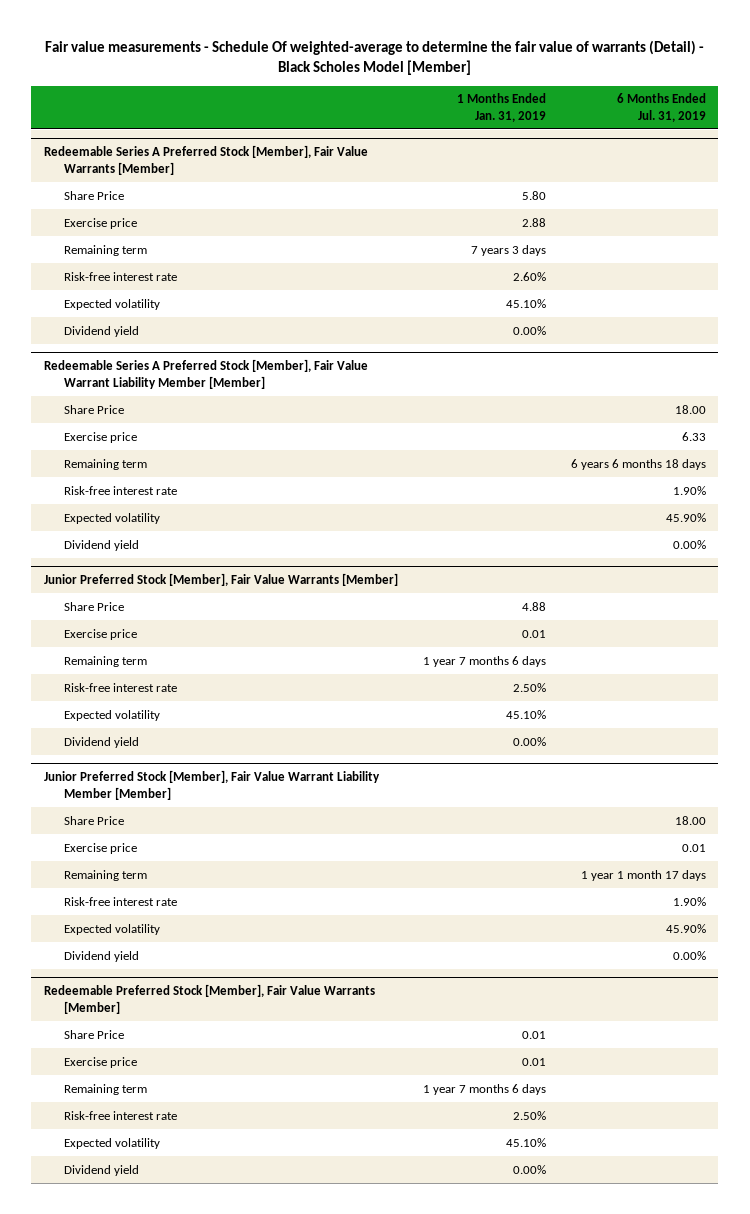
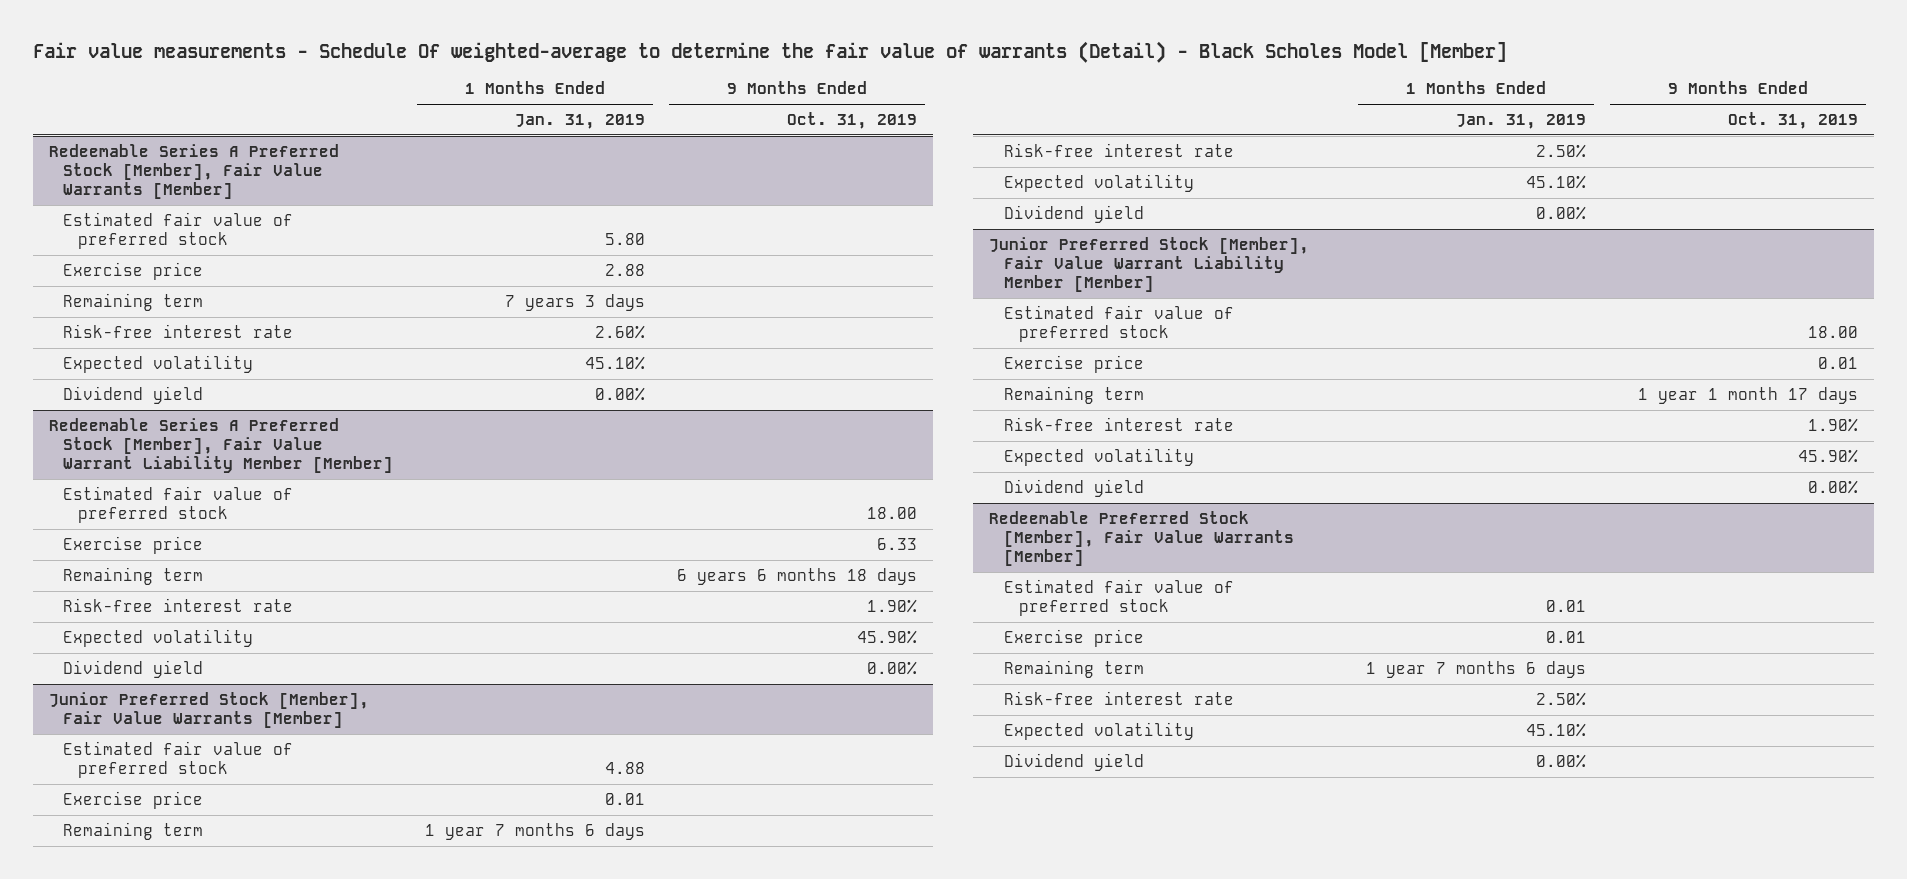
- | 1 Months Ended Jan. 31, 2019 | 6 Months Ended Jul. 31, 2019
+ | 1 Months Ended Jan. 31, 2019 | 9 Months Ended Oct. 31, 2019
@ Redeemable Series A Preferred Stock [Member], Fair Value Warrants [Member]
- Share Price | 5.80 |
+ Estimated fair value of preferred stock | 5.80 |
@ Redeemable Series A Preferred Stock [Member], Fair Value Warrant Liability Member [Member]
- Share Price | | 18.00
+ Estimated fair value of preferred stock | | 18.00
@ Junior Preferred Stock [Member], Fair Value Warrants [Member]
- Share Price | 4.88 |
+ Estimated fair value of preferred stock | 4.88 |
@ Junior Preferred Stock [Member], Fair Value Warrant Liability Member [Member]
- Share Price | | 18.00
+ Estimated fair value of preferred stock | | 18.00
@ Redeemable Preferred Stock [Member], Fair Value Warrants [Member]
- Share Price | 0.01 |
+ Estimated fair value of preferred stock | 0.01 |

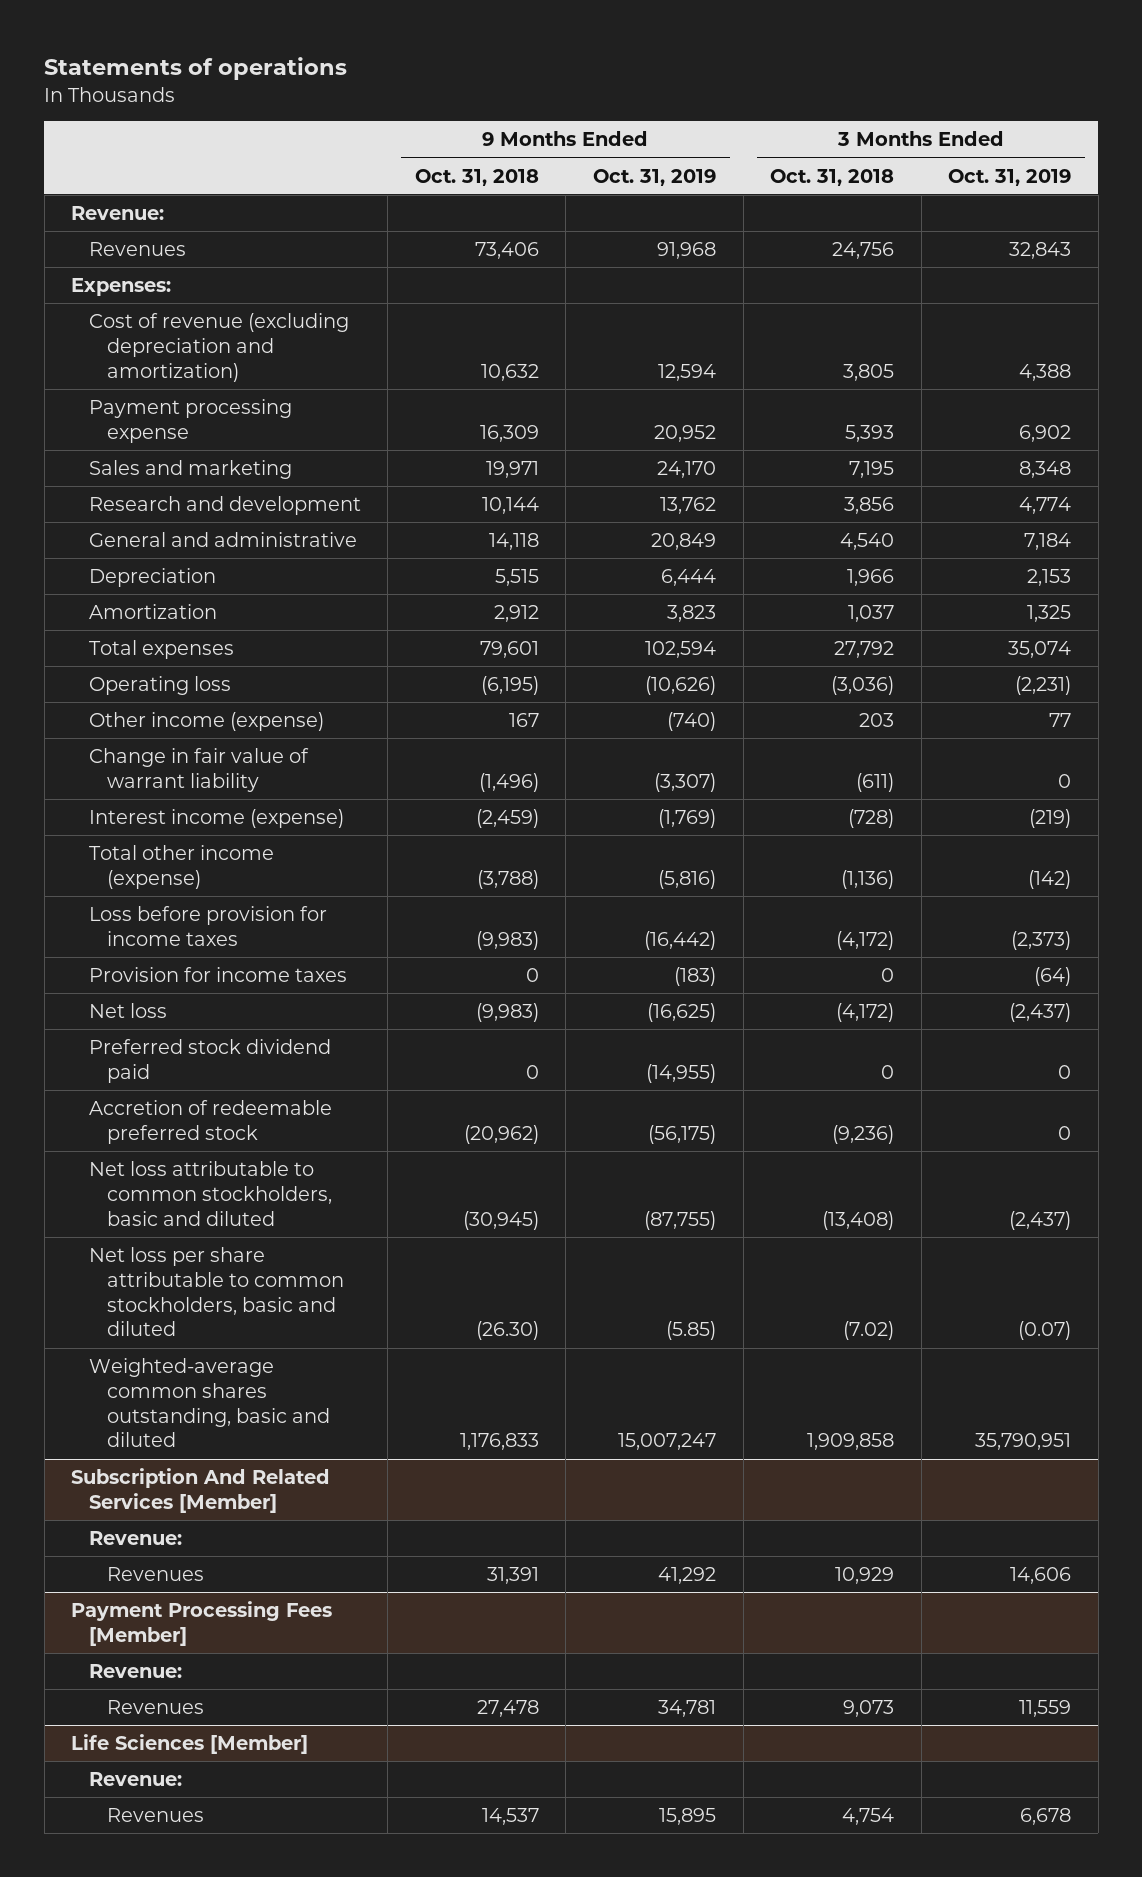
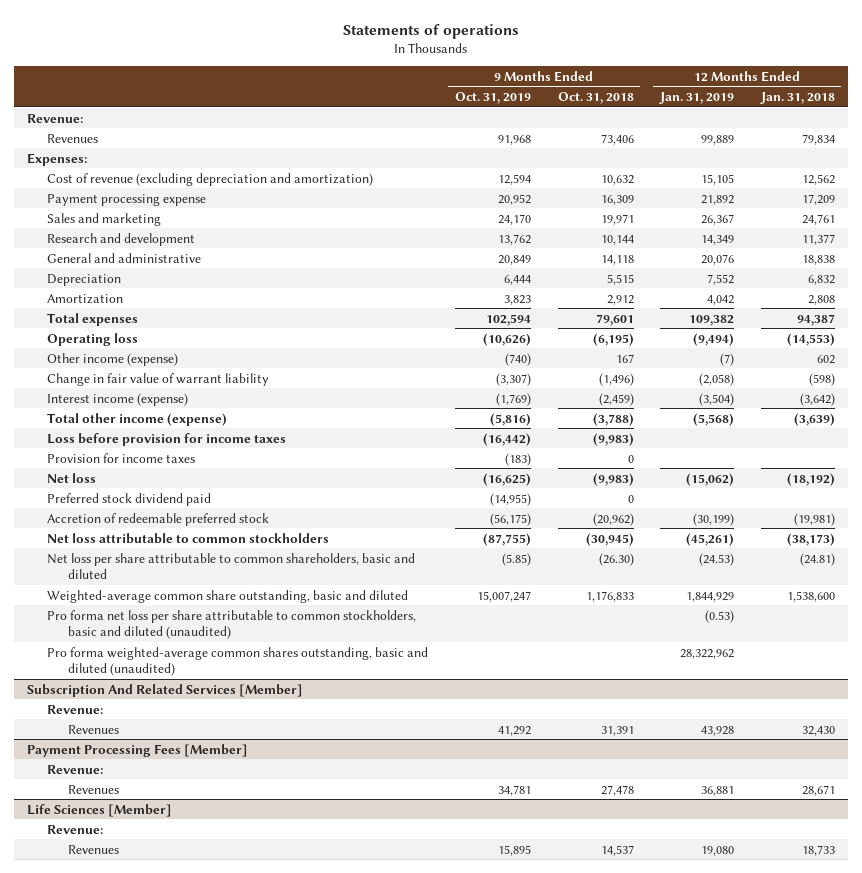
- | 9 Months Ended Oct. 31, 2018 | 9 Months Ended Oct. 31, 2019 | 3 Months Ended Oct. 31, 2018 | 3 Months Ended Oct. 31, 2019
+ | 9 Months Ended Oct. 31, 2019 | 9 Months Ended Oct. 31, 2018 | 12 Months Ended Jan. 31, 2019 | 12 Months Ended Jan. 31, 2018
- Net loss attributable to common stockholders, basic and diluted | (30,945) | (87,755) | (13,408) | (2,437)
- Net loss per share attributable to common stockholders, basic and diluted | (26.30) | (5.85) | (7.02) | (0.07)
- Weighted-average common shares outstanding, basic and diluted | 1,176,833 | 15,007,247 | 1,909,858 | 35,790,951
+ Net loss attributable to common stockholders | (87,755) | (30,945) | (45,261) | (38,173)
+ Net loss per share attributable to common shareholders, basic and diluted | (5.85) | (26.30) | (24.53) | (24.81)
+ Weighted-average common share outstanding, basic and diluted | 15,007,247 | 1,176,833 | 1,844,929 | 1,538,600
+ Pro forma net loss per share attributable to common stockholders, basic and diluted (unaudited) | | | (0.53) |
+ Pro forma weighted-average common shares outstanding, basic and diluted (unaudited) | | | 28,322,962 |

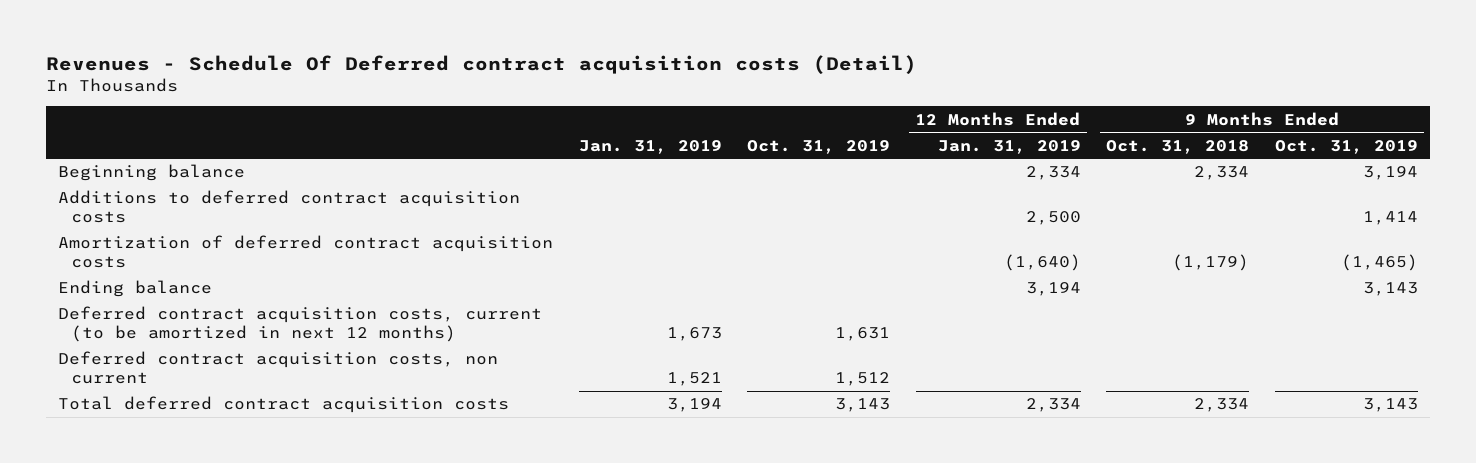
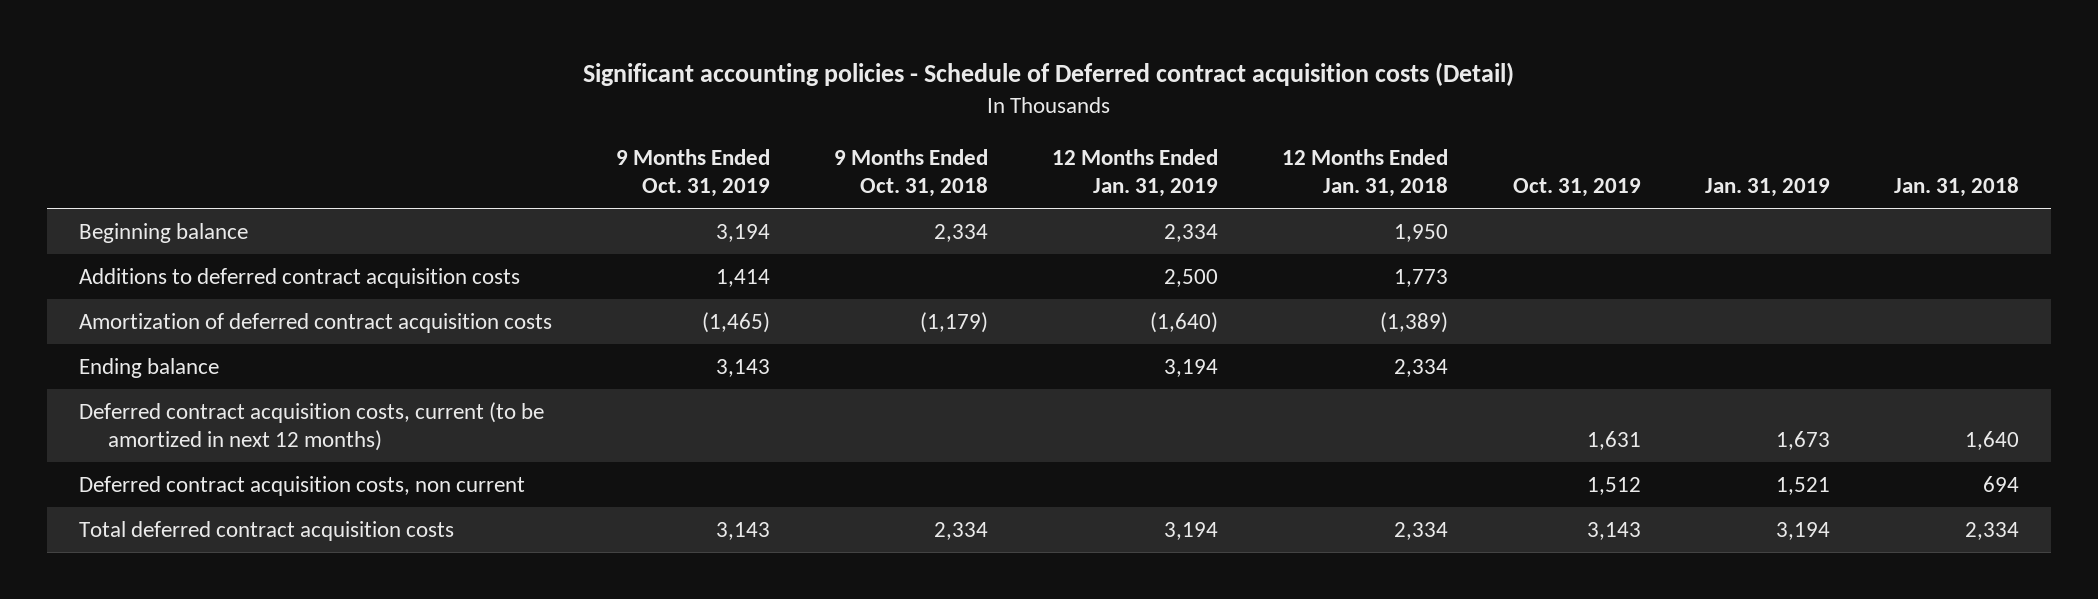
- Revenues - Schedule Of Deferred contract acquisition costs (Detail)
+ Significant accounting policies - Schedule of Deferred contract acquisition costs (Detail)
- | Jan. 31, 2019 | Oct. 31, 2019 | 12 Months Ended Jan. 31, 2019 | 9 Months Ended Oct. 31, 2018 | 9 Months Ended Oct. 31, 2019
+ | 9 Months Ended Oct. 31, 2019 | 9 Months Ended Oct. 31, 2018 | 12 Months Ended Jan. 31, 2019 | 12 Months Ended Jan. 31, 2018 | Oct. 31, 2019 | Jan. 31, 2019 | Jan. 31, 2018
- Total deferred contract acquisition costs | 3,194 | 3,143 | 2,334 | 2,334 | 3,143
+ Total deferred contract acquisition costs | 3,143 | 2,334 | 3,194 | 2,334 | 3,143 | 3,194 | 2,334

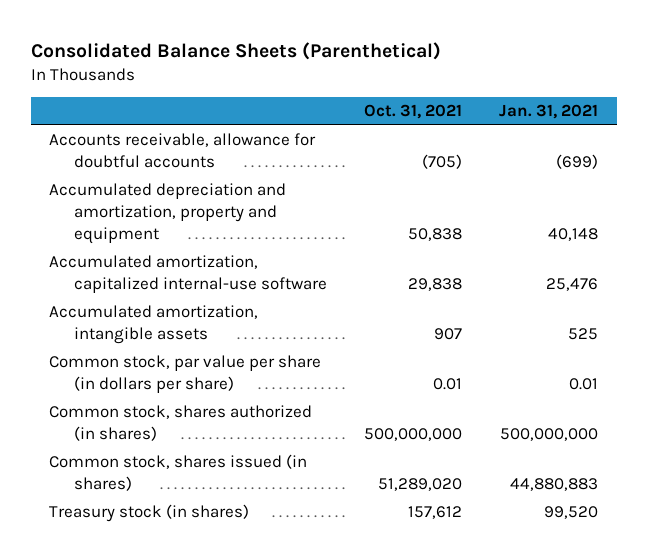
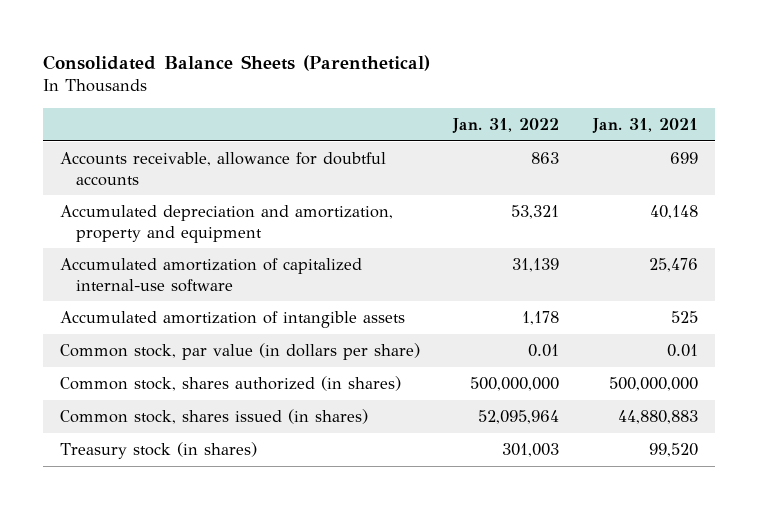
- | Oct. 31, 2021 | Jan. 31, 2021
+ | Jan. 31, 2022 | Jan. 31, 2021
- Accounts receivable, allowance for doubtful accounts | (705) | (699)
+ Accounts receivable, allowance for doubtful accounts | 863 | 699
- Accumulated amortization, capitalized internal-use software | 29,838 | 25,476
- Accumulated amortization, intangible assets | 907 | 525
- Common stock, par value per share (in dollars per share) | 0.01 | 0.01
+ Accumulated amortization of capitalized internal-use software | 31,139 | 25,476
+ Accumulated amortization of intangible assets | 1,178 | 525
+ Common stock, par value (in dollars per share) | 0.01 | 0.01

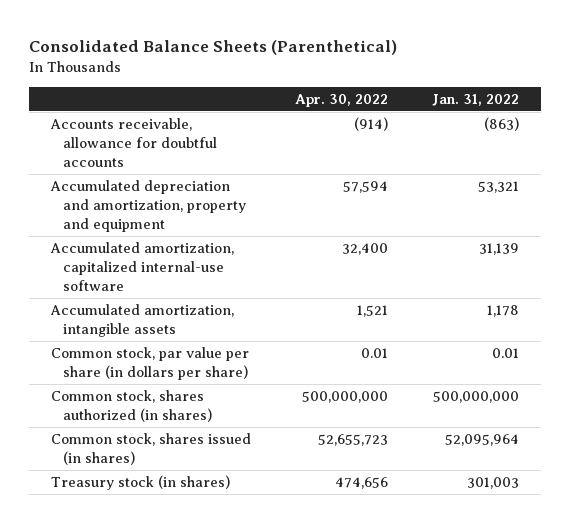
- | Jan. 31, 2022 | Jan. 31, 2021
+ | Apr. 30, 2022 | Jan. 31, 2022
- Accounts receivable, allowance for doubtful accounts | 863 | 699
+ Accounts receivable, allowance for doubtful accounts | (914) | (863)
- Accumulated amortization of capitalized internal-use software | 31,139 | 25,476
- Accumulated amortization of intangible assets | 1,178 | 525
- Common stock, par value (in dollars per share) | 0.01 | 0.01
+ Accumulated amortization, capitalized internal-use software | 32,400 | 31,139
+ Accumulated amortization, intangible assets | 1,521 | 1,178
+ Common stock, par value per share (in dollars per share) | 0.01 | 0.01

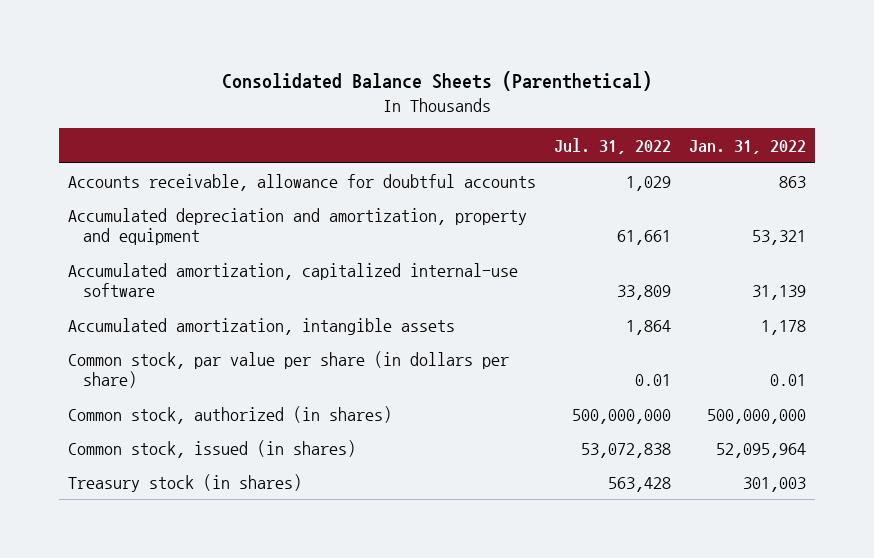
- | Apr. 30, 2022 | Jan. 31, 2022
+ | Jul. 31, 2022 | Jan. 31, 2022
- Accounts receivable, allowance for doubtful accounts | (914) | (863)
+ Accounts receivable, allowance for doubtful accounts | 1,029 | 863
- Common stock, shares authorized (in shares) | 500,000,000 | 500,000,000
- Common stock, shares issued (in shares) | 52,655,723 | 52,095,964
+ Common stock, authorized (in shares) | 500,000,000 | 500,000,000
+ Common stock, issued (in shares) | 53,072,838 | 52,095,964

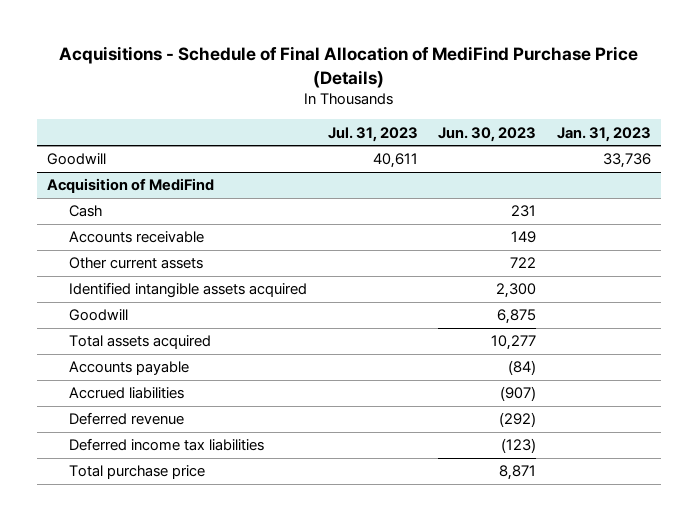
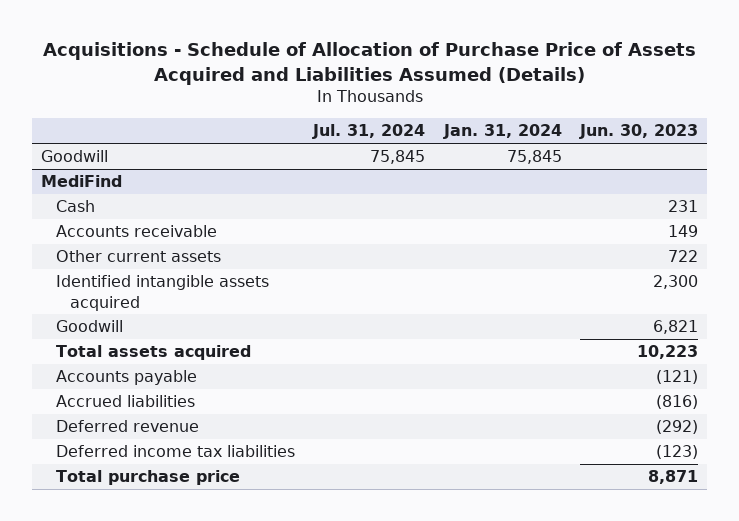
- Acquisitions - Schedule of Final Allocation of MediFind Purchase Price (Details)
+ Acquisitions - Schedule of Allocation of Purchase Price of Assets Acquired and Liabilities Assumed (Details)
- | Jul. 31, 2023 | Jun. 30, 2023 | Jan. 31, 2023
+ | Jul. 31, 2024 | Jan. 31, 2024 | Jun. 30, 2023
- Acquisition of MediFind
+ MediFind
- Goodwill | | 6,875 |
- Total assets acquired | | 10,277 |
- Accounts payable | | (84) |
- Accrued liabilities | | (907) |
+ Goodwill | | | 6,821
+ Total assets acquired | | | 10,223
+ Accounts payable | | | (121)
+ Accrued liabilities | | | (816)

